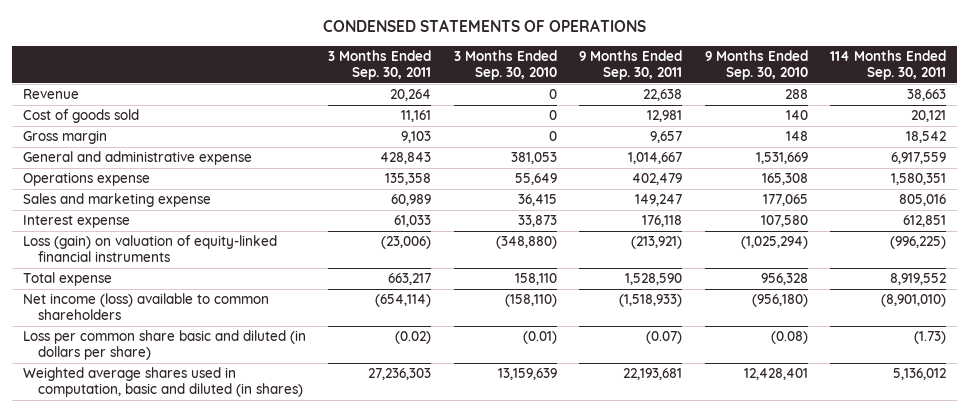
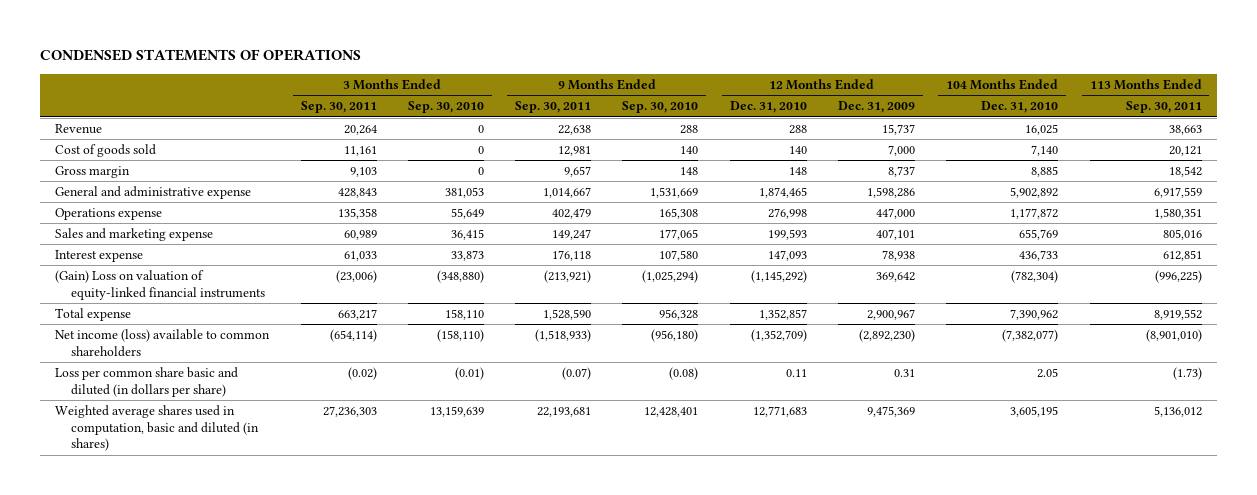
- | 3 Months Ended Sep. 30, 2011 | 3 Months Ended Sep. 30, 2010 | 9 Months Ended Sep. 30, 2011 | 9 Months Ended Sep. 30, 2010 | 114 Months Ended Sep. 30, 2011
+ | 3 Months Ended Sep. 30, 2011 | 3 Months Ended Sep. 30, 2010 | 9 Months Ended Sep. 30, 2011 | 9 Months Ended Sep. 30, 2010 | 12 Months Ended Dec. 31, 2010 | 12 Months Ended Dec. 31, 2009 | 104 Months Ended Dec. 31, 2010 | 113 Months Ended Sep. 30, 2011
- Loss (gain) on valuation of equity-linked financial instruments | (23,006) | (348,880) | (213,921) | (1,025,294) | (996,225)
+ (Gain) Loss on valuation of equity-linked financial instruments | (23,006) | (348,880) | (213,921) | (1,025,294) | (1,145,292) | 369,642 | (782,304) | (996,225)

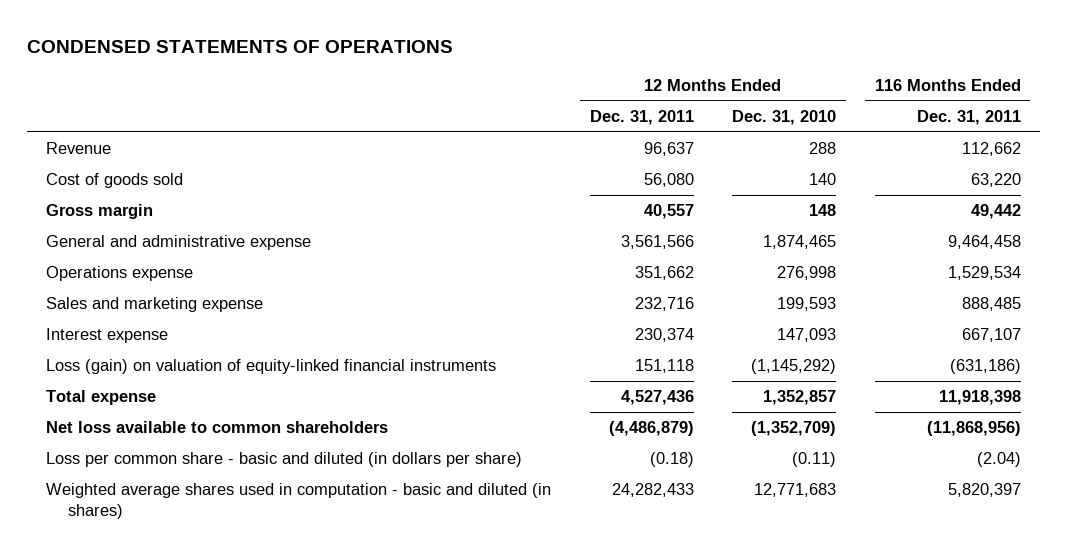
- | 3 Months Ended Sep. 30, 2011 | 3 Months Ended Sep. 30, 2010 | 9 Months Ended Sep. 30, 2011 | 9 Months Ended Sep. 30, 2010 | 12 Months Ended Dec. 31, 2010 | 12 Months Ended Dec. 31, 2009 | 104 Months Ended Dec. 31, 2010 | 113 Months Ended Sep. 30, 2011
+ | 12 Months Ended Dec. 31, 2011 | 12 Months Ended Dec. 31, 2010 | 116 Months Ended Dec. 31, 2011
- (Gain) Loss on valuation of equity-linked financial instruments | (23,006) | (348,880) | (213,921) | (1,025,294) | (1,145,292) | 369,642 | (782,304) | (996,225)
+ Loss (gain) on valuation of equity-linked financial instruments | 151,118 | (1,145,292) | (631,186)
- Net income (loss) available to common shareholders | (654,114) | (158,110) | (1,518,933) | (956,180) | (1,352,709) | (2,892,230) | (7,382,077) | (8,901,010)
- Loss per common share basic and diluted (in dollars per share) | (0.02) | (0.01) | (0.07) | (0.08) | 0.11 | 0.31 | 2.05 | (1.73)
- Weighted average shares used in computation, basic and diluted (in shares) | 27,236,303 | 13,159,639 | 22,193,681 | 12,428,401 | 12,771,683 | 9,475,369 | 3,605,195 | 5,136,012
+ Net loss available to common shareholders | (4,486,879) | (1,352,709) | (11,868,956)
+ Loss per common share - basic and diluted (in dollars per share) | (0.18) | (0.11) | (2.04)
+ Weighted average shares used in computation - basic and diluted (in shares) | 24,282,433 | 12,771,683 | 5,820,397

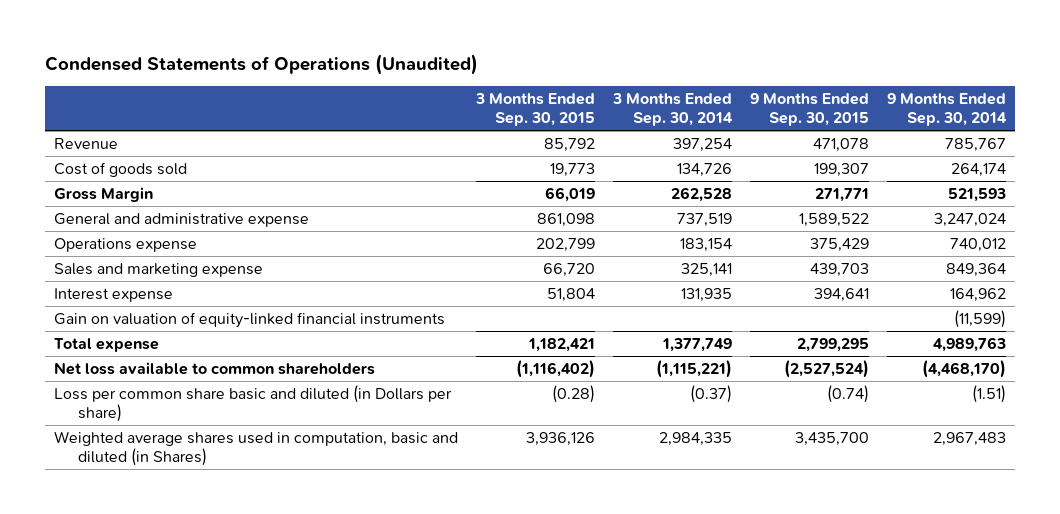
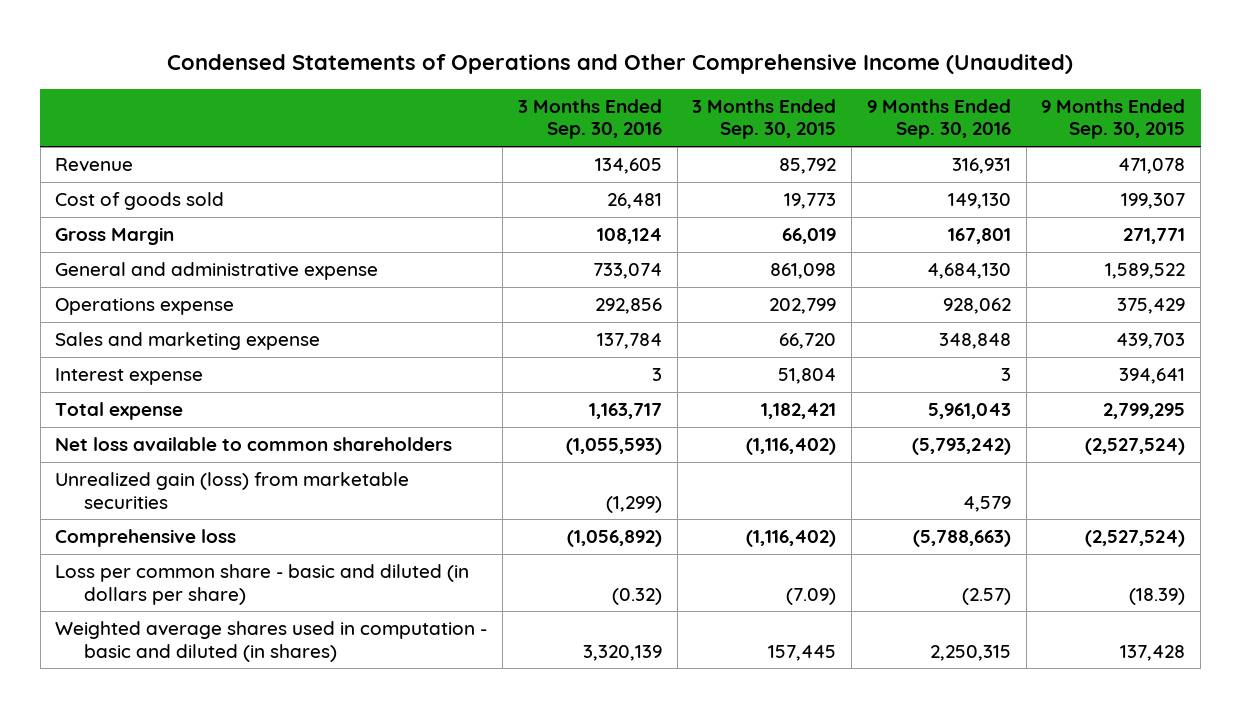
- Condensed Statements of Operations (Unaudited)
+ Condensed Statements of Operations and Other Comprehensive Income (Unaudited)
- | 3 Months Ended Sep. 30, 2015 | 3 Months Ended Sep. 30, 2014 | 9 Months Ended Sep. 30, 2015 | 9 Months Ended Sep. 30, 2014
+ | 3 Months Ended Sep. 30, 2016 | 3 Months Ended Sep. 30, 2015 | 9 Months Ended Sep. 30, 2016 | 9 Months Ended Sep. 30, 2015
- Gain on valuation of equity-linked financial instruments | | | | (11,599)
- Loss per common share basic and diluted (in Dollars per share) | (0.28) | (0.37) | (0.74) | (1.51)
- Weighted average shares used in computation, basic and diluted (in Shares) | 3,936,126 | 2,984,335 | 3,435,700 | 2,967,483
+ Unrealized gain (loss) from marketable securities | (1,299) | | 4,579 |
+ Comprehensive loss | (1,056,892) | (1,116,402) | (5,788,663) | (2,527,524)
+ Loss per common share - basic and diluted (in dollars per share) | (0.32) | (7.09) | (2.57) | (18.39)
+ Weighted average shares used in computation - basic and diluted (in shares) | 3,320,139 | 157,445 | 2,250,315 | 137,428

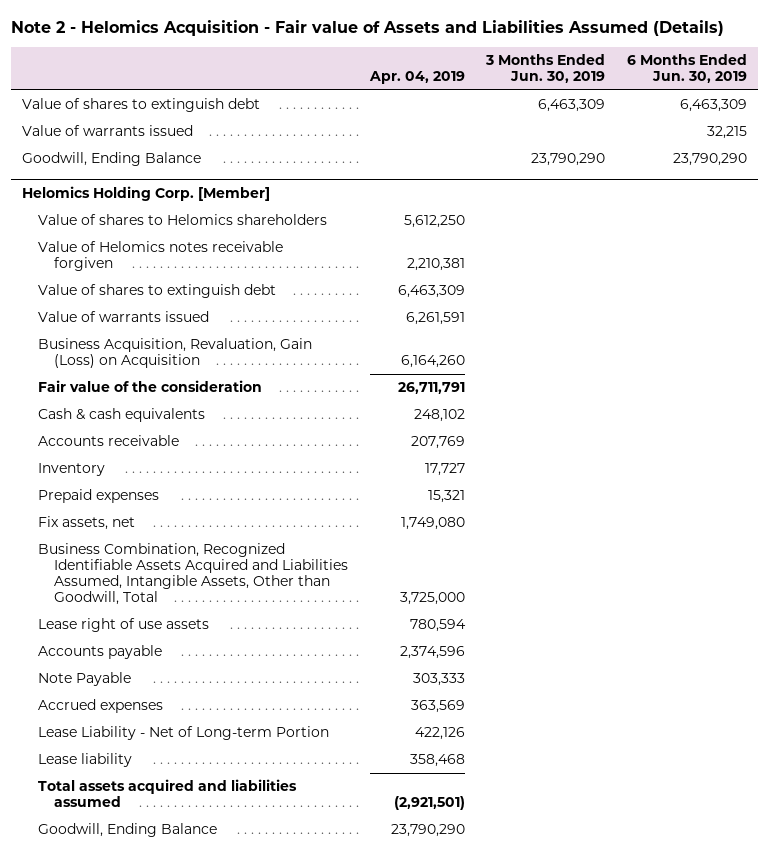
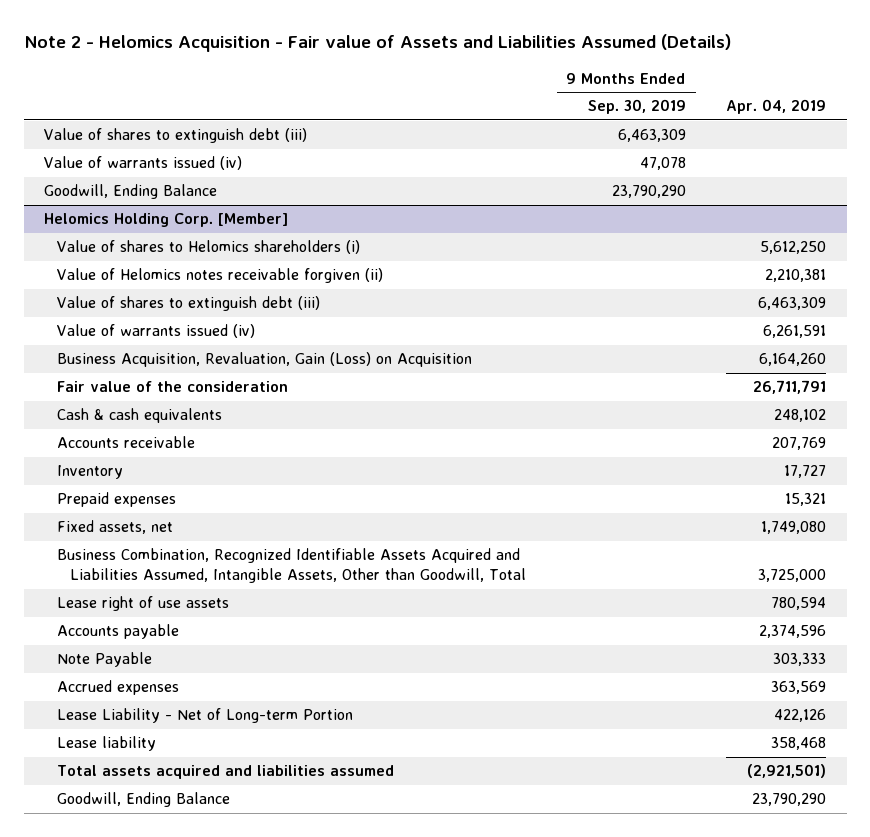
- | Apr. 04, 2019 | 3 Months Ended Jun. 30, 2019 | 6 Months Ended Jun. 30, 2019
+ | 9 Months Ended Sep. 30, 2019 | Apr. 04, 2019
- Value of shares to extinguish debt | | 6,463,309 | 6,463,309
- Value of warrants issued | | | 32,215
+ Value of shares to extinguish debt (iii) | 6,463,309 |
+ Value of warrants issued (iv) | 47,078 |
@ Helomics Holding Corp. [Member]
- Value of shares to Helomics shareholders | 5,612,250 | |
- Value of Helomics notes receivable forgiven | 2,210,381 | |
- Value of shares to extinguish debt | 6,463,309 | |
- Value of warrants issued | 6,261,591 | |
+ Value of shares to Helomics shareholders (i) | | 5,612,250
+ Value of Helomics notes receivable forgiven (ii) | | 2,210,381
+ Value of shares to extinguish debt (iii) | | 6,463,309
+ Value of warrants issued (iv) | | 6,261,591
- Fix assets, net | 1,749,080 | |
+ Fixed assets, net | | 1,749,080

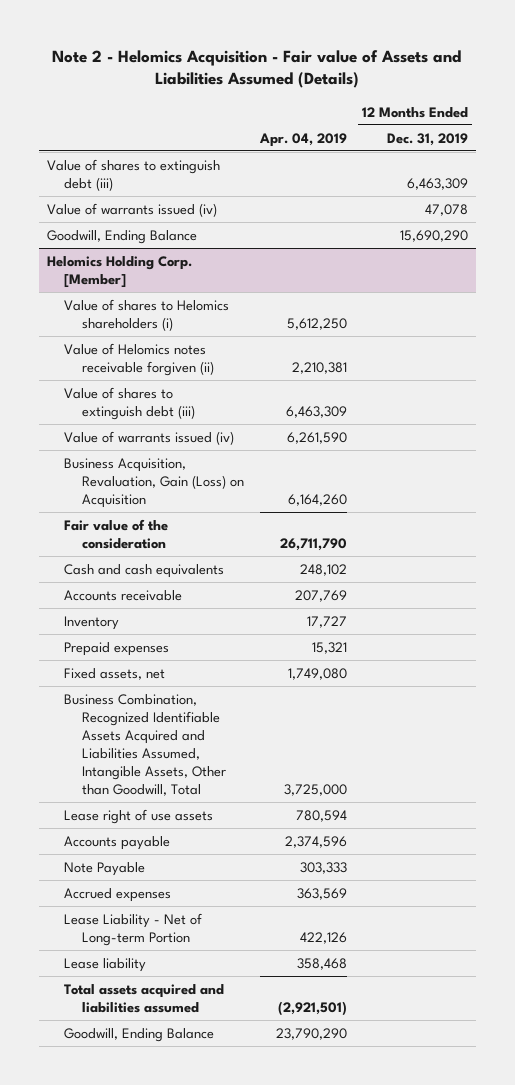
- | 9 Months Ended Sep. 30, 2019 | Apr. 04, 2019
+ | Apr. 04, 2019 | 12 Months Ended Dec. 31, 2019
@ Helomics Holding Corp. [Member]
- Value of warrants issued (iv) | | 6,261,591
+ Value of warrants issued (iv) | 6,261,590 |
- Fair value of the consideration | | 26,711,791
- Cash & cash equivalents | | 248,102
+ Fair value of the consideration | 26,711,790 |
+ Cash and cash equivalents | 248,102 |

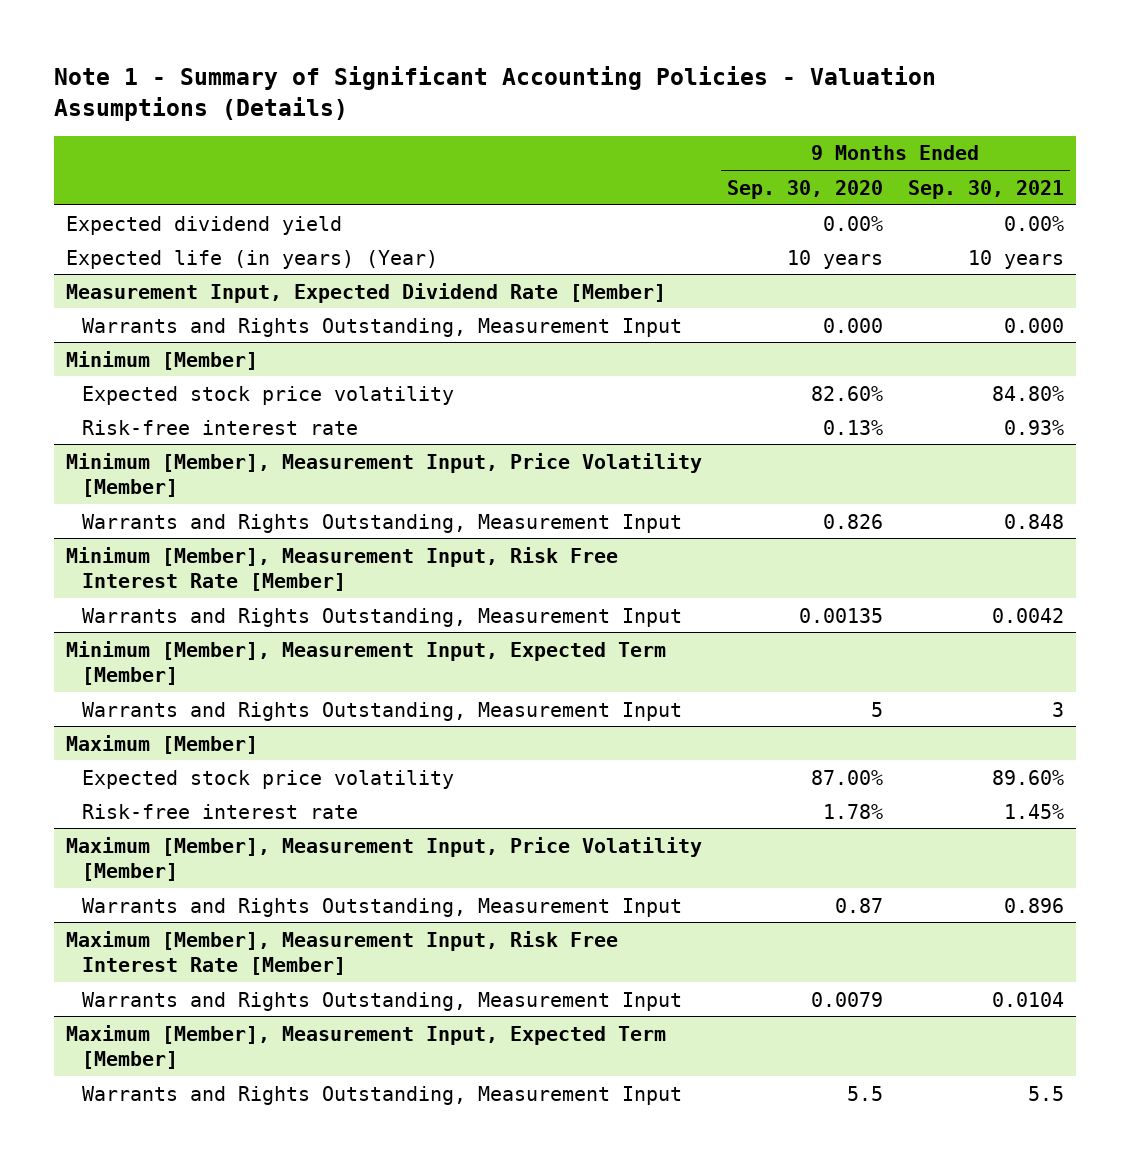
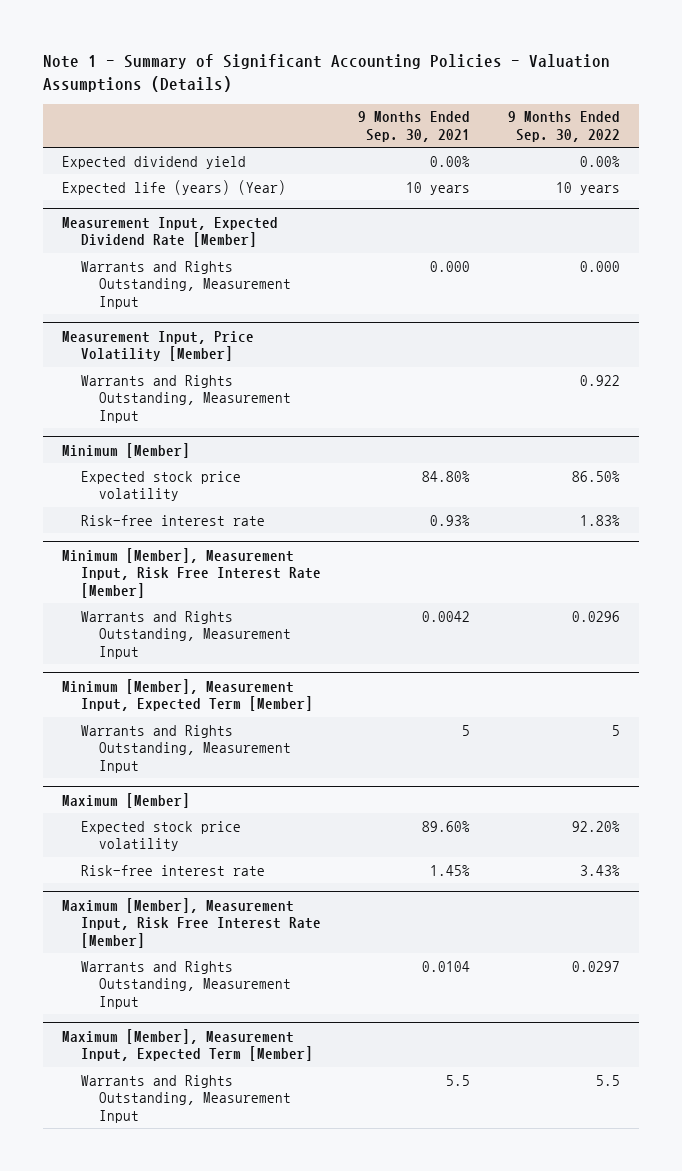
- | 9 Months Ended Sep. 30, 2020 | 9 Months Ended Sep. 30, 2021
+ | 9 Months Ended Sep. 30, 2021 | 9 Months Ended Sep. 30, 2022
- Expected life (in years) (Year) | 10 years | 10 years
+ Expected life (years) (Year) | 10 years | 10 years
+ Measurement Input, Price Volatility [Member]
+ Warrants and Rights Outstanding, Measurement Input | | 0.922
- Minimum [Member], Measurement Input, Price Volatility [Member]
- Warrants and Rights Outstanding, Measurement Input | 0.826 | 0.848
@ Minimum [Member], Measurement Input, Expected Term [Member]
- Warrants and Rights Outstanding, Measurement Input | 5 | 3
+ Warrants and Rights Outstanding, Measurement Input | 5 | 5
- Maximum [Member], Measurement Input, Price Volatility [Member]
- Warrants and Rights Outstanding, Measurement Input | 0.87 | 0.896

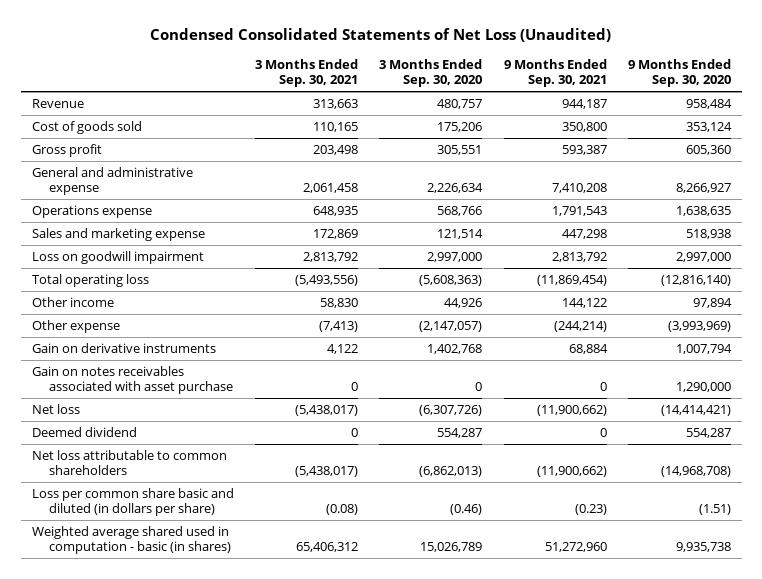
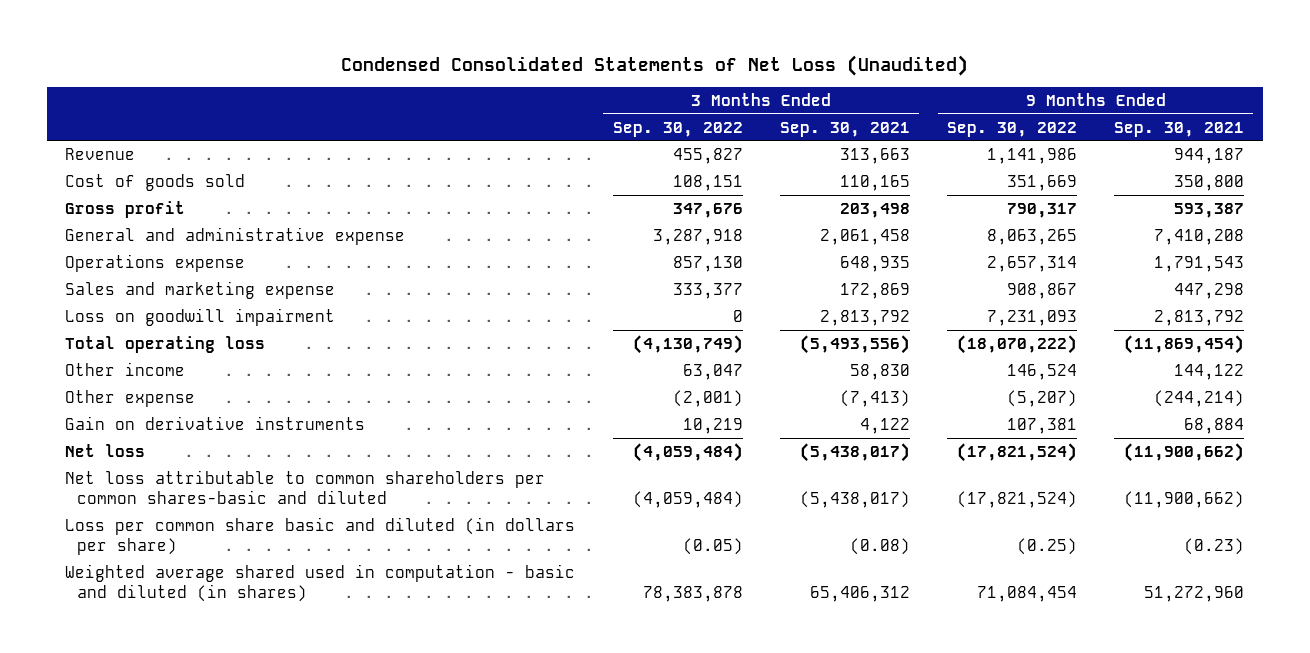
- | 3 Months Ended Sep. 30, 2021 | 3 Months Ended Sep. 30, 2020 | 9 Months Ended Sep. 30, 2021 | 9 Months Ended Sep. 30, 2020
+ | 3 Months Ended Sep. 30, 2022 | 3 Months Ended Sep. 30, 2021 | 9 Months Ended Sep. 30, 2022 | 9 Months Ended Sep. 30, 2021
- Gain on notes receivables associated with asset purchase | 0 | 0 | 0 | 1,290,000
- Deemed dividend | 0 | 554,287 | 0 | 554,287
- Net loss attributable to common shareholders | (5,438,017) | (6,862,013) | (11,900,662) | (14,968,708)
+ Net loss attributable to common shareholders per common shares-basic and diluted | (4,059,484) | (5,438,017) | (17,821,524) | (11,900,662)
- Weighted average shared used in computation - basic (in shares) | 65,406,312 | 15,026,789 | 51,272,960 | 9,935,738
+ Weighted average shared used in computation - basic and diluted (in shares) | 78,383,878 | 65,406,312 | 71,084,454 | 51,272,960

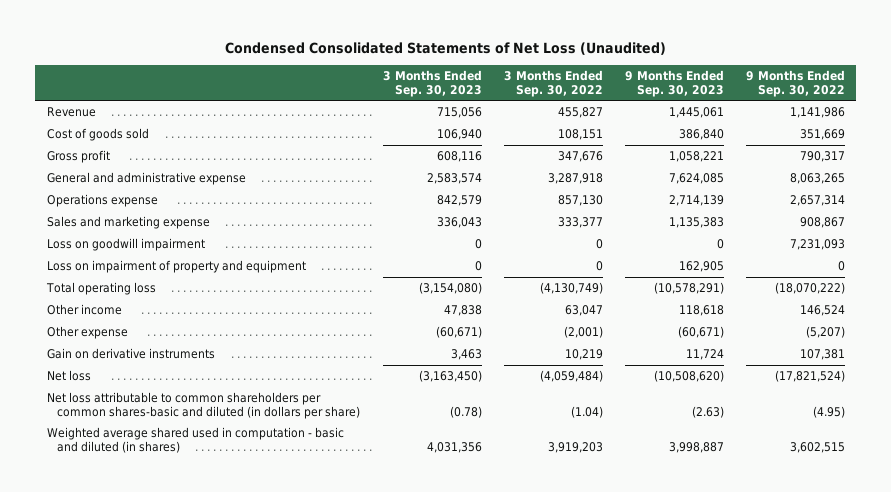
- | 3 Months Ended Sep. 30, 2022 | 3 Months Ended Sep. 30, 2021 | 9 Months Ended Sep. 30, 2022 | 9 Months Ended Sep. 30, 2021
+ | 3 Months Ended Sep. 30, 2023 | 3 Months Ended Sep. 30, 2022 | 9 Months Ended Sep. 30, 2023 | 9 Months Ended Sep. 30, 2022
+ Loss on impairment of property and equipment | 0 | 0 | 162,905 | 0
- Net loss attributable to common shareholders per common shares-basic and diluted | (4,059,484) | (5,438,017) | (17,821,524) | (11,900,662)
- Loss per common share basic and diluted (in dollars per share) | (0.05) | (0.08) | (0.25) | (0.23)
- Weighted average shared used in computation - basic and diluted (in shares) | 78,383,878 | 65,406,312 | 71,084,454 | 51,272,960
+ Net loss attributable to common shareholders per common shares-basic and diluted (in dollars per share) | (0.78) | (1.04) | (2.63) | (4.95)
+ Weighted average shared used in computation - basic and diluted (in shares) | 4,031,356 | 3,919,203 | 3,998,887 | 3,602,515

